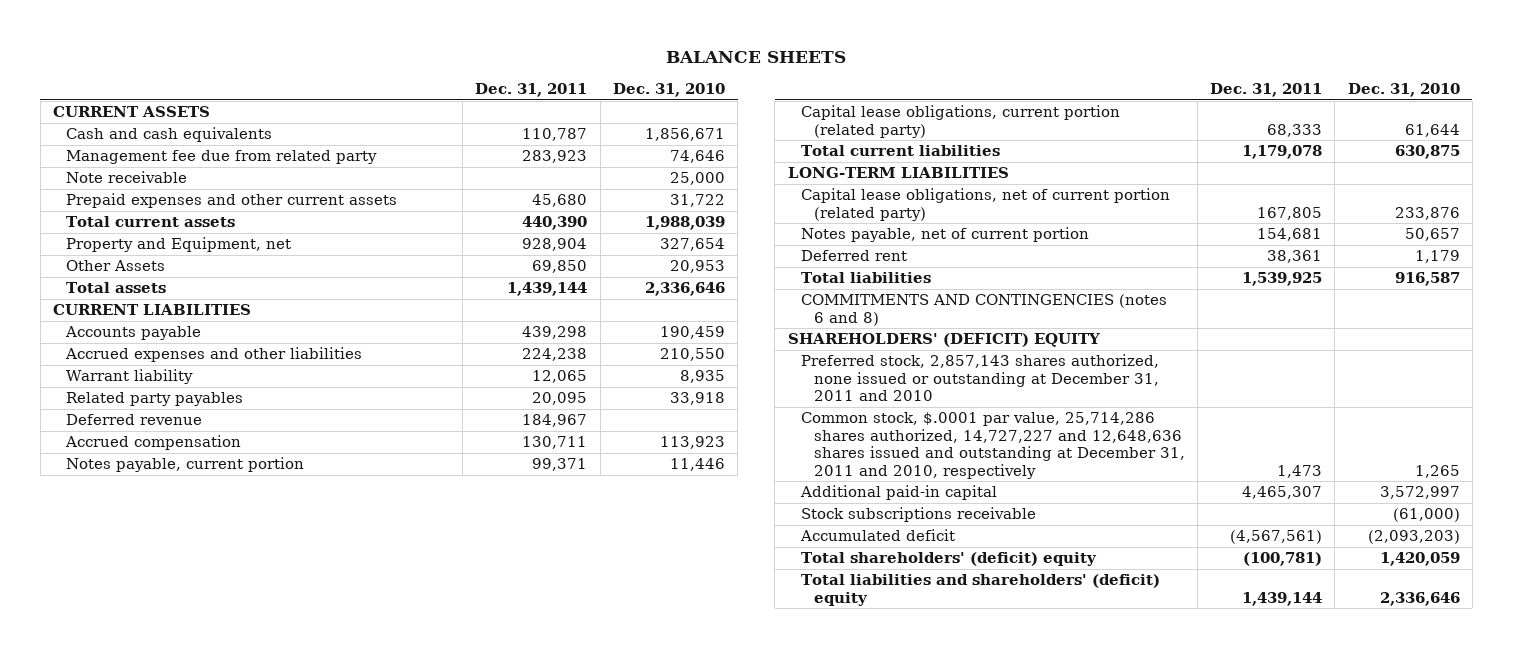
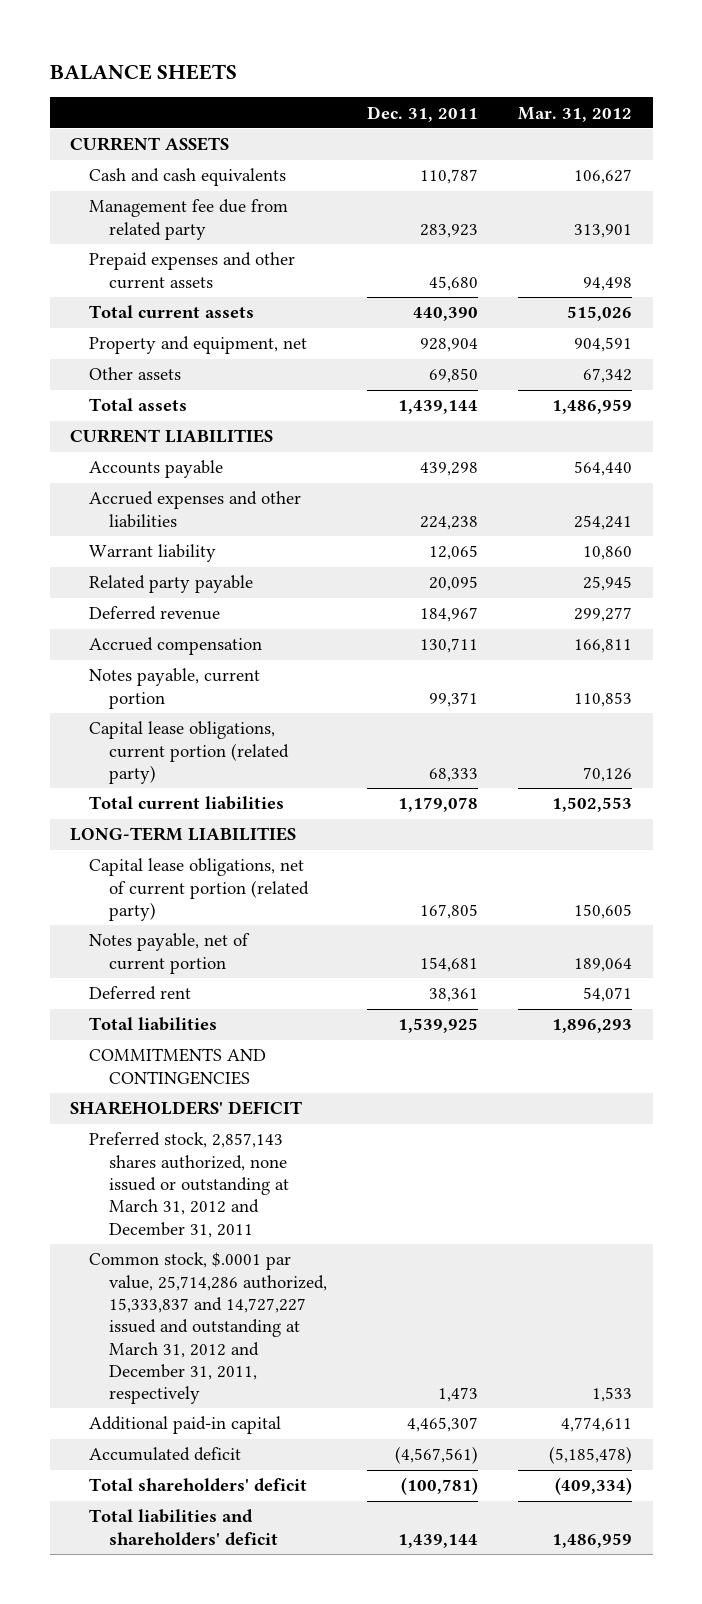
- | Dec. 31, 2011 | Dec. 31, 2010
+ | Dec. 31, 2011 | Mar. 31, 2012
- Note receivable | | 25,000
- Property and Equipment, net | 928,904 | 327,654
- Other Assets | 69,850 | 20,953
+ Property and equipment, net | 928,904 | 904,591
+ Other assets | 69,850 | 67,342
- Related party payables | 20,095 | 33,918
+ Related party payable | 20,095 | 25,945
- COMMITMENTS AND CONTINGENCIES (notes 6 and 8)
- SHAREHOLDERS' (DEFICIT) EQUITY
- Preferred stock, 2,857,143 shares authorized, none issued or outstanding at December 31, 2011 and 2010
- Common stock, $.0001 par value, 25,714,286 shares authorized, 14,727,227 and 12,648,636 shares issued and outstanding at December 31, 2011 and 2010, respectively | 1,473 | 1,265
+ COMMITMENTS AND CONTINGENCIES
+ SHAREHOLDERS' DEFICIT
+ Preferred stock, 2,857,143 shares authorized, none issued or outstanding at March 31, 2012 and December 31, 2011
+ Common stock, $.0001 par value, 25,714,286 authorized, 15,333,837 and 14,727,227 issued and outstanding at March 31, 2012 and December 31, 2011, respectively | 1,473 | 1,533
- Stock subscriptions receivable | | (61,000)
- Total shareholders' (deficit) equity | (100,781) | 1,420,059
- Total liabilities and shareholders' (deficit) equity | 1,439,144 | 2,336,646
+ Total shareholders' deficit | (100,781) | (409,334)
+ Total liabilities and shareholders' deficit | 1,439,144 | 1,486,959

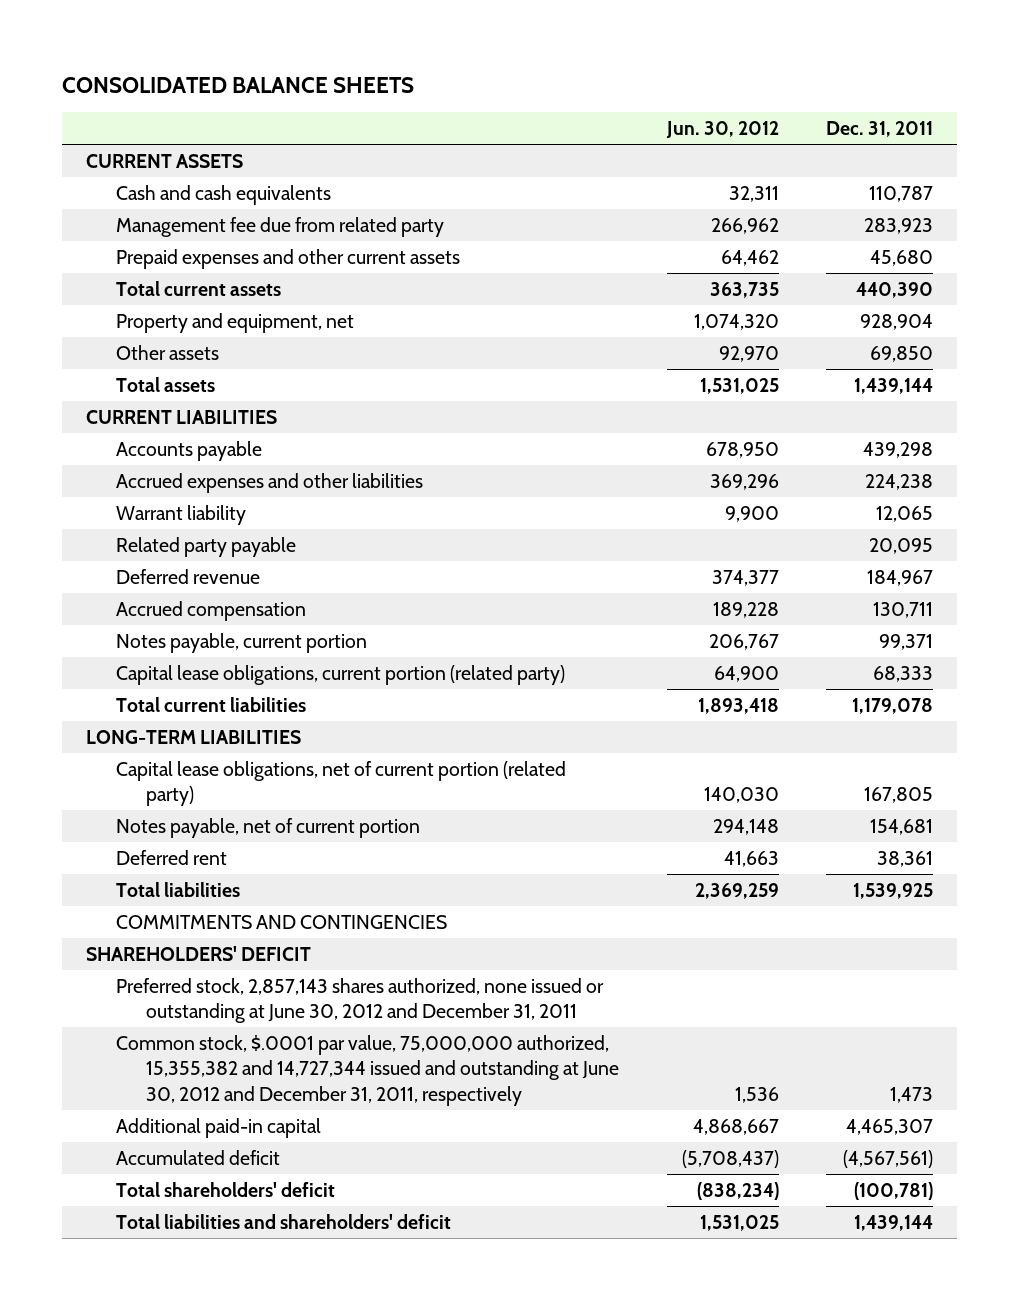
- BALANCE SHEETS
+ CONSOLIDATED BALANCE SHEETS
- | Dec. 31, 2011 | Mar. 31, 2012
+ | Jun. 30, 2012 | Dec. 31, 2011
- Preferred stock, 2,857,143 shares authorized, none issued or outstanding at March 31, 2012 and December 31, 2011
- Common stock, $.0001 par value, 25,714,286 authorized, 15,333,837 and 14,727,227 issued and outstanding at March 31, 2012 and December 31, 2011, respectively | 1,473 | 1,533
+ Preferred stock, 2,857,143 shares authorized, none issued or outstanding at June 30, 2012 and December 31, 2011
+ Common stock, $.0001 par value, 75,000,000 authorized, 15,355,382 and 14,727,344 issued and outstanding at June 30, 2012 and December 31, 2011, respectively | 1,536 | 1,473

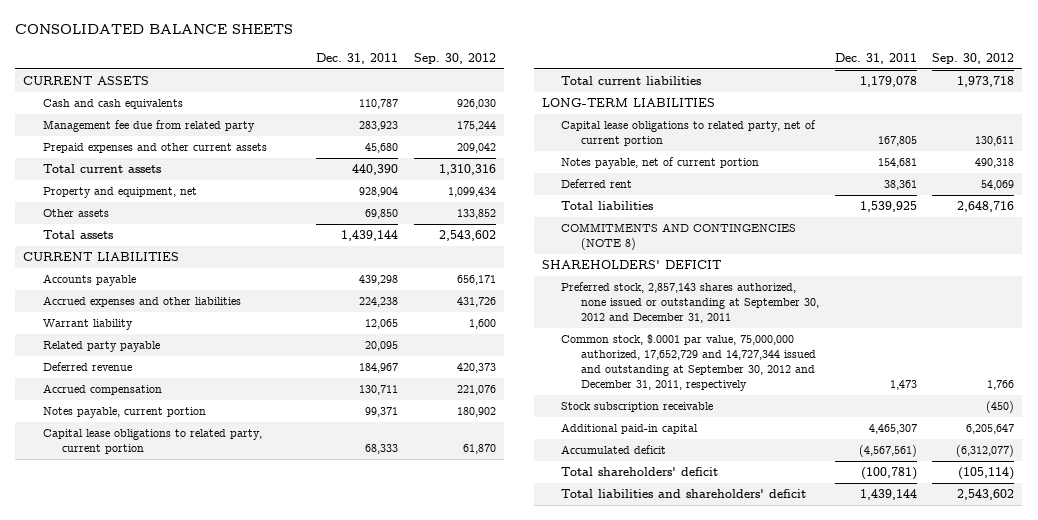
- | Jun. 30, 2012 | Dec. 31, 2011
+ | Dec. 31, 2011 | Sep. 30, 2012
- Capital lease obligations, current portion (related party) | 64,900 | 68,333
+ Capital lease obligations to related party, current portion | 68,333 | 61,870
- Capital lease obligations, net of current portion (related party) | 140,030 | 167,805
+ Capital lease obligations to related party, net of current portion | 167,805 | 130,611
- COMMITMENTS AND CONTINGENCIES
+ COMMITMENTS AND CONTINGENCIES (NOTE 8)
- Preferred stock, 2,857,143 shares authorized, none issued or outstanding at June 30, 2012 and December 31, 2011
- Common stock, $.0001 par value, 75,000,000 authorized, 15,355,382 and 14,727,344 issued and outstanding at June 30, 2012 and December 31, 2011, respectively | 1,536 | 1,473
+ Preferred stock, 2,857,143 shares authorized, none issued or outstanding at September 30, 2012 and December 31, 2011
+ Common stock, $.0001 par value, 75,000,000 authorized, 17,652,729 and 14,727,344 issued and outstanding at September 30, 2012 and December 31, 2011, respectively | 1,473 | 1,766
+ Stock subscription receivable | | (450)

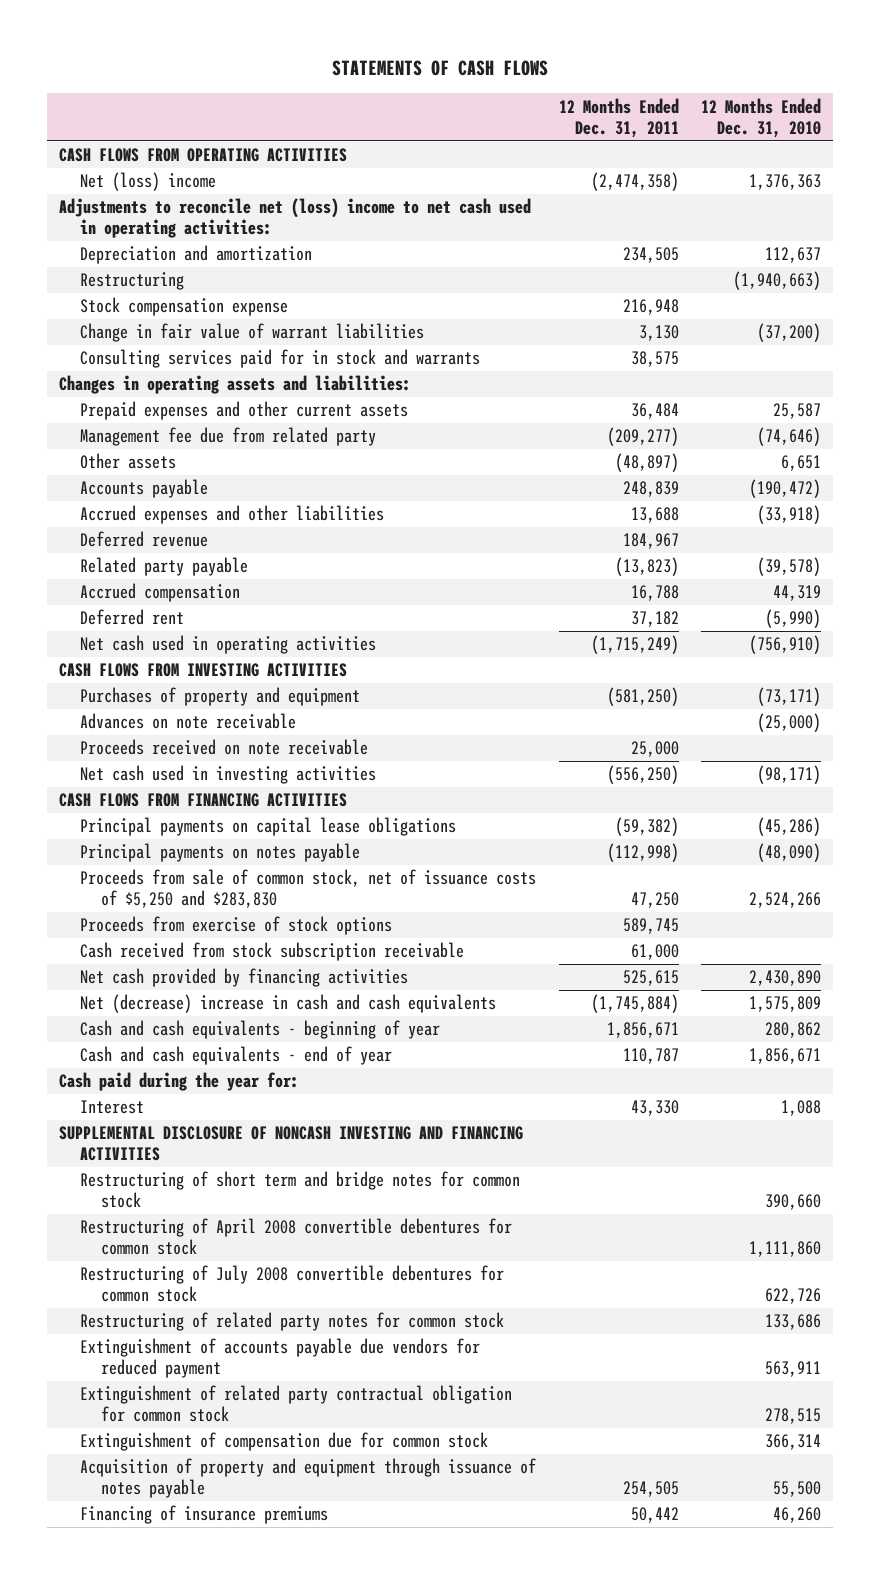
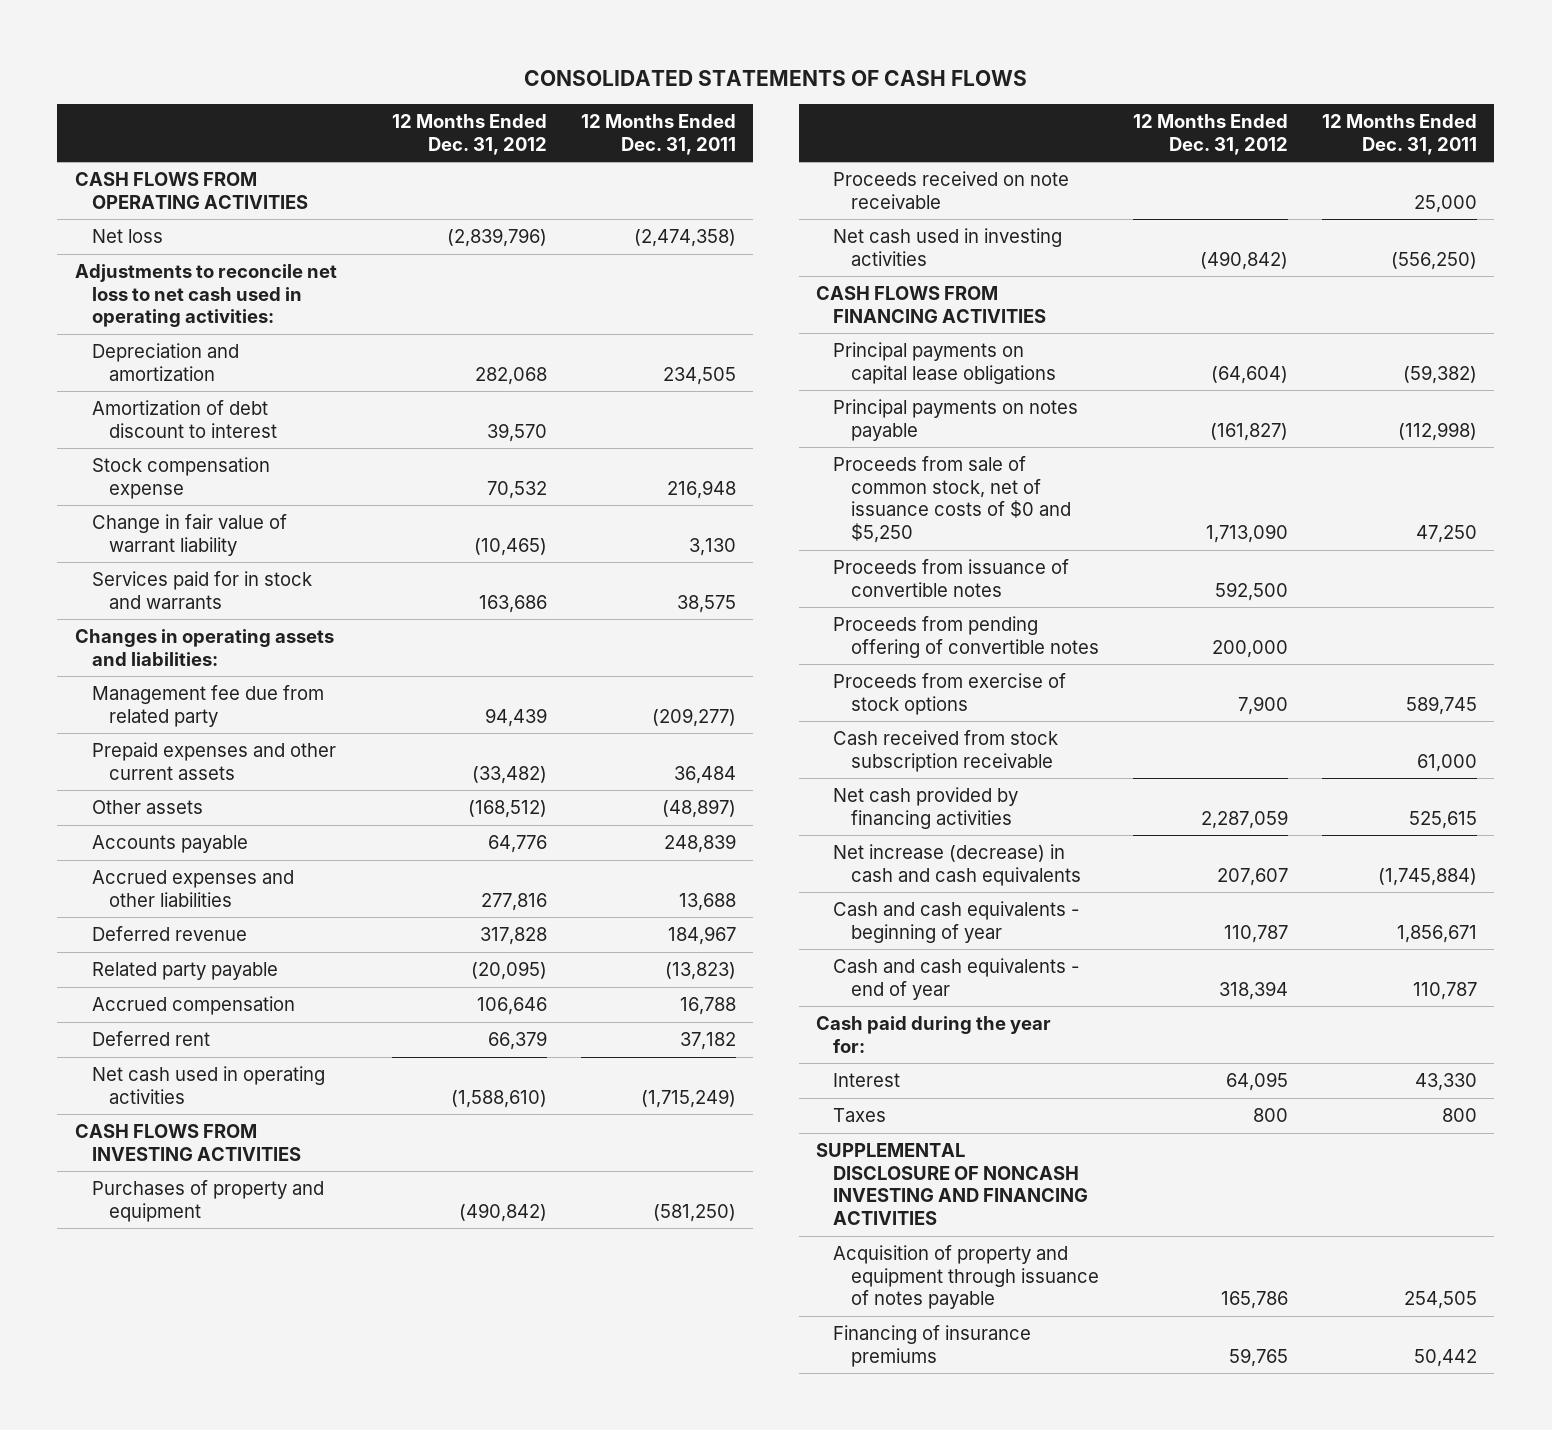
- STATEMENTS OF CASH FLOWS
+ CONSOLIDATED STATEMENTS OF CASH FLOWS
- | 12 Months Ended Dec. 31, 2011 | 12 Months Ended Dec. 31, 2010
+ | 12 Months Ended Dec. 31, 2012 | 12 Months Ended Dec. 31, 2011
- Net (loss) income | (2,474,358) | 1,376,363
- Adjustments to reconcile net (loss) income to net cash used in operating activities:
+ Net loss | (2,839,796) | (2,474,358)
+ Adjustments to reconcile net loss to net cash used in operating activities:
- Restructuring | | (1,940,663)
+ Amortization of debt discount to interest | 39,570 |
- Change in fair value of warrant liabilities | 3,130 | (37,200)
- Consulting services paid for in stock and warrants | 38,575 |
+ Change in fair value of warrant liability | (10,465) | 3,130
+ Services paid for in stock and warrants | 163,686 | 38,575
moved down: Prepaid expenses and other current assets | (33,482) | 36,484
- Advances on note receivable | | (25,000)
- Proceeds from sale of common stock, net of issuance costs of $5,250 and $283,830 | 47,250 | 2,524,266
+ Proceeds from sale of common stock, net of issuance costs of $0 and $5,250 | 1,713,090 | 47,250
+ Proceeds from issuance of convertible notes | 592,500 |
+ Proceeds from pending offering of convertible notes | 200,000 |
- Net (decrease) increase in cash and cash equivalents | (1,745,884) | 1,575,809
+ Net increase (decrease) in cash and cash equivalents | 207,607 | (1,745,884)
+ Taxes | 800 | 800
- Restructuring of short term and bridge notes for common stock | | 390,660
- Restructuring of April 2008 convertible debentures for common stock | | 1,111,860
- Restructuring of July 2008 convertible debentures for common stock | | 622,726
- Restructuring of related party notes for common stock | | 133,686
- Extinguishment of accounts payable due vendors for reduced payment | | 563,911
- Extinguishment of related party contractual obligation for common stock | | 278,515
- Extinguishment of compensation due for common stock | | 366,314

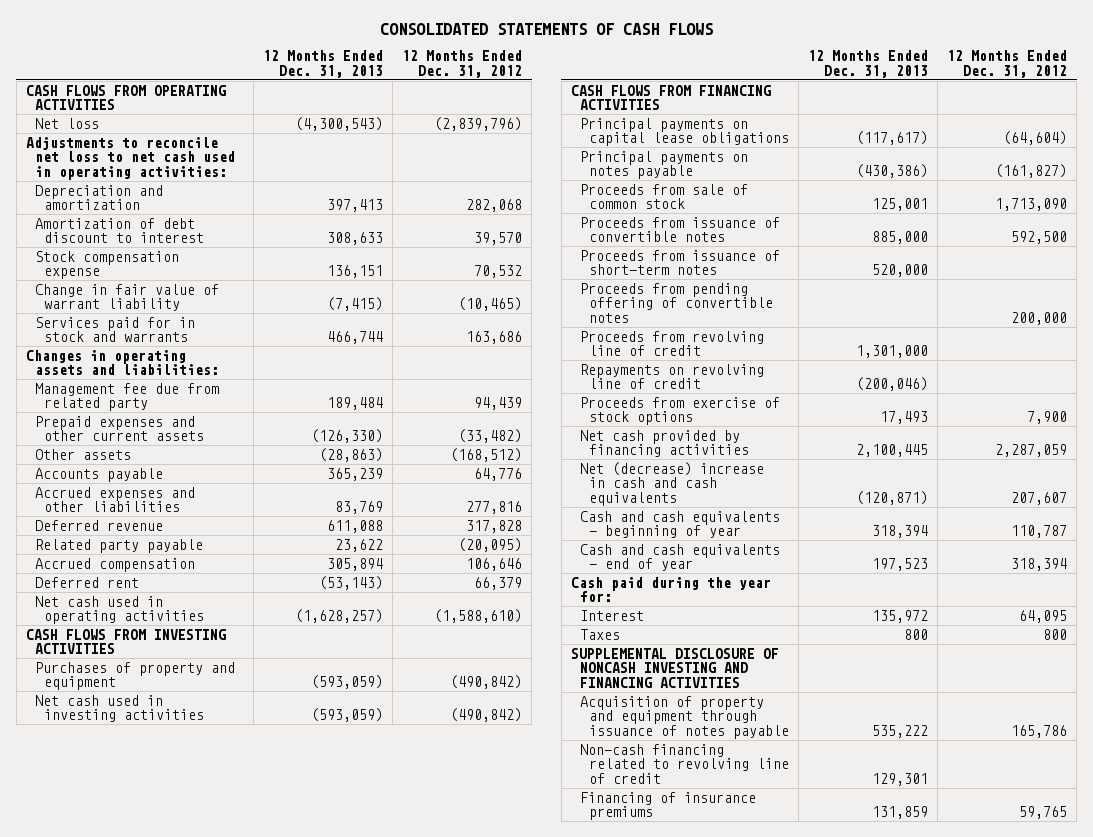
- | 12 Months Ended Dec. 31, 2012 | 12 Months Ended Dec. 31, 2011
+ | 12 Months Ended Dec. 31, 2013 | 12 Months Ended Dec. 31, 2012
- Proceeds received on note receivable | | 25,000
- Proceeds from sale of common stock, net of issuance costs of $0 and $5,250 | 1,713,090 | 47,250
+ Proceeds from sale of common stock | 125,001 | 1,713,090
+ Proceeds from issuance of short-term notes | 520,000 |
+ Proceeds from revolving line of credit | 1,301,000 |
+ Repayments on revolving line of credit | (200,046) |
- Cash received from stock subscription receivable | | 61,000
- Net increase (decrease) in cash and cash equivalents | 207,607 | (1,745,884)
+ Net (decrease) increase in cash and cash equivalents | (120,871) | 207,607
+ Non-cash financing related to revolving line of credit | 129,301 |

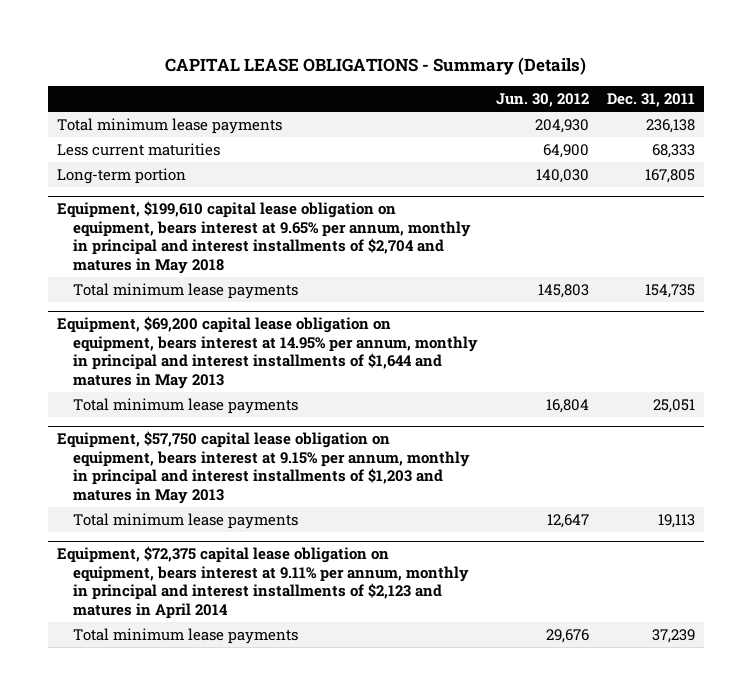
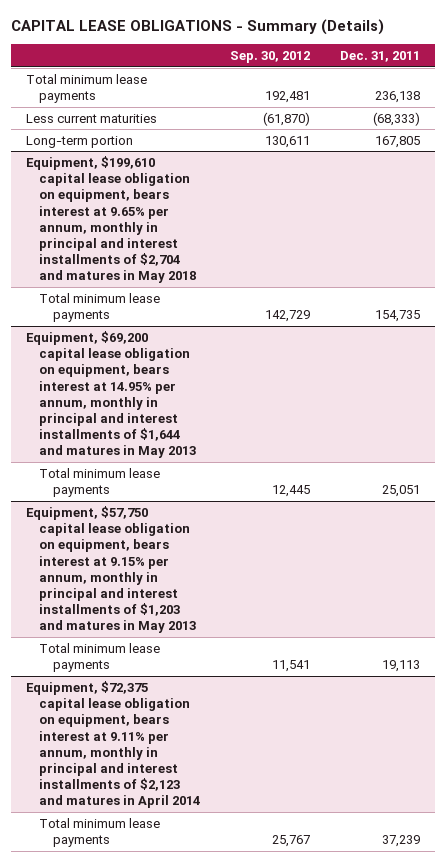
- | Jun. 30, 2012 | Dec. 31, 2011
+ | Sep. 30, 2012 | Dec. 31, 2011
- Less current maturities | 64,900 | 68,333
+ Less current maturities | (61,870) | (68,333)

